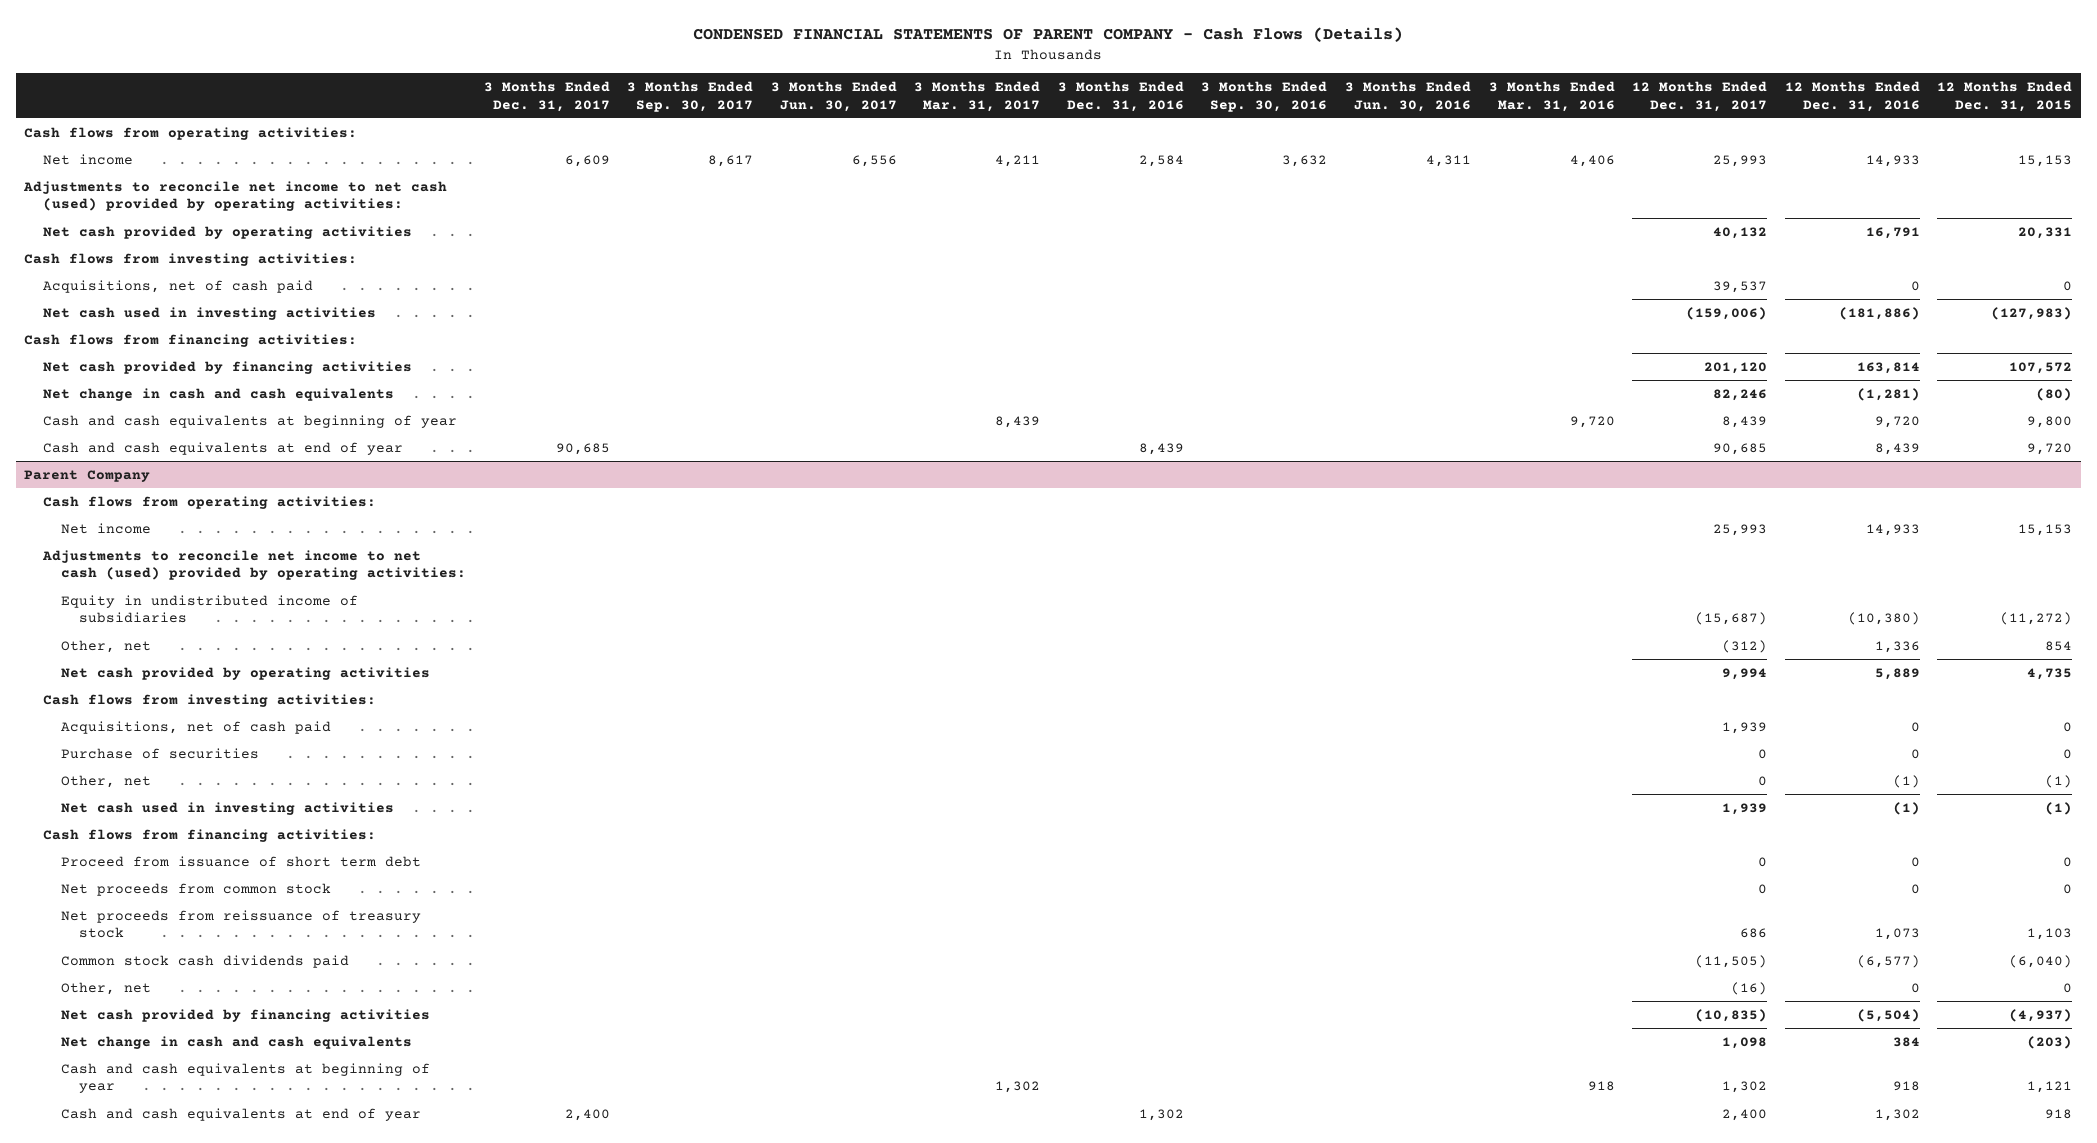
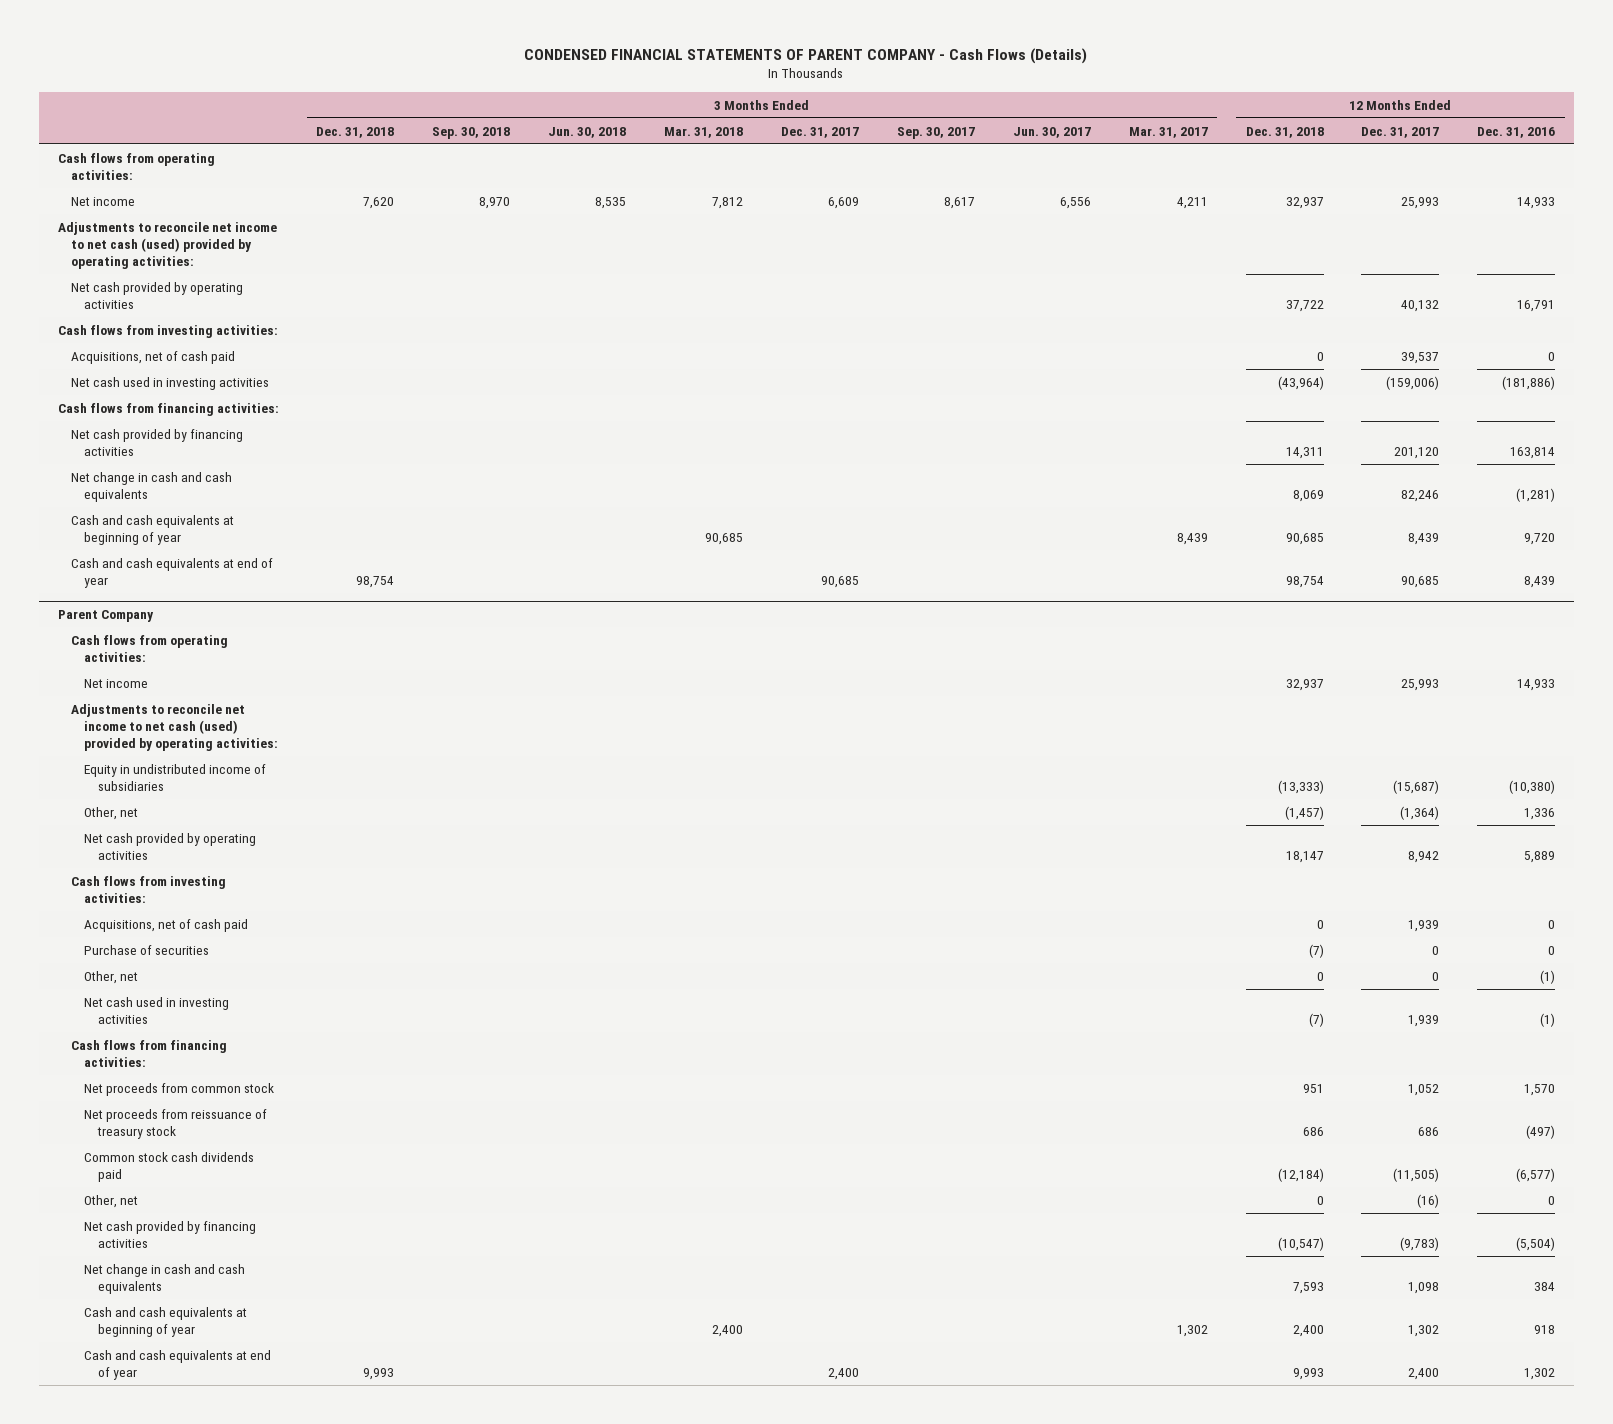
- | 3 Months Ended Dec. 31, 2017 | 3 Months Ended Sep. 30, 2017 | 3 Months Ended Jun. 30, 2017 | 3 Months Ended Mar. 31, 2017 | 3 Months Ended Dec. 31, 2016 | 3 Months Ended Sep. 30, 2016 | 3 Months Ended Jun. 30, 2016 | 3 Months Ended Mar. 31, 2016 | 12 Months Ended Dec. 31, 2017 | 12 Months Ended Dec. 31, 2016 | 12 Months Ended Dec. 31, 2015
+ | 3 Months Ended Dec. 31, 2018 | 3 Months Ended Sep. 30, 2018 | 3 Months Ended Jun. 30, 2018 | 3 Months Ended Mar. 31, 2018 | 3 Months Ended Dec. 31, 2017 | 3 Months Ended Sep. 30, 2017 | 3 Months Ended Jun. 30, 2017 | 3 Months Ended Mar. 31, 2017 | 12 Months Ended Dec. 31, 2018 | 12 Months Ended Dec. 31, 2017 | 12 Months Ended Dec. 31, 2016
@ Parent Company
- Other, net | | | | | | | | | (312) | 1,336 | 854
- Net cash provided by operating activities | | | | | | | | | 9,994 | 5,889 | 4,735
+ Other, net | | | | | | | | | (1,457) | (1,364) | 1,336
+ Net cash provided by operating activities | | | | | | | | | 18,147 | 8,942 | 5,889
- Proceed from issuance of short term debt | | | | | | | | | 0 | 0 | 0
- Net proceeds from common stock | | | | | | | | | 0 | 0 | 0
- Net proceeds from reissuance of treasury stock | | | | | | | | | 686 | 1,073 | 1,103
+ Net proceeds from common stock | | | | | | | | | 951 | 1,052 | 1,570
+ Net proceeds from reissuance of treasury stock | | | | | | | | | 686 | 686 | (497)
- Net cash provided by financing activities | | | | | | | | | (10,835) | (5,504) | (4,937)
+ Net cash provided by financing activities | | | | | | | | | (10,547) | (9,783) | (5,504)

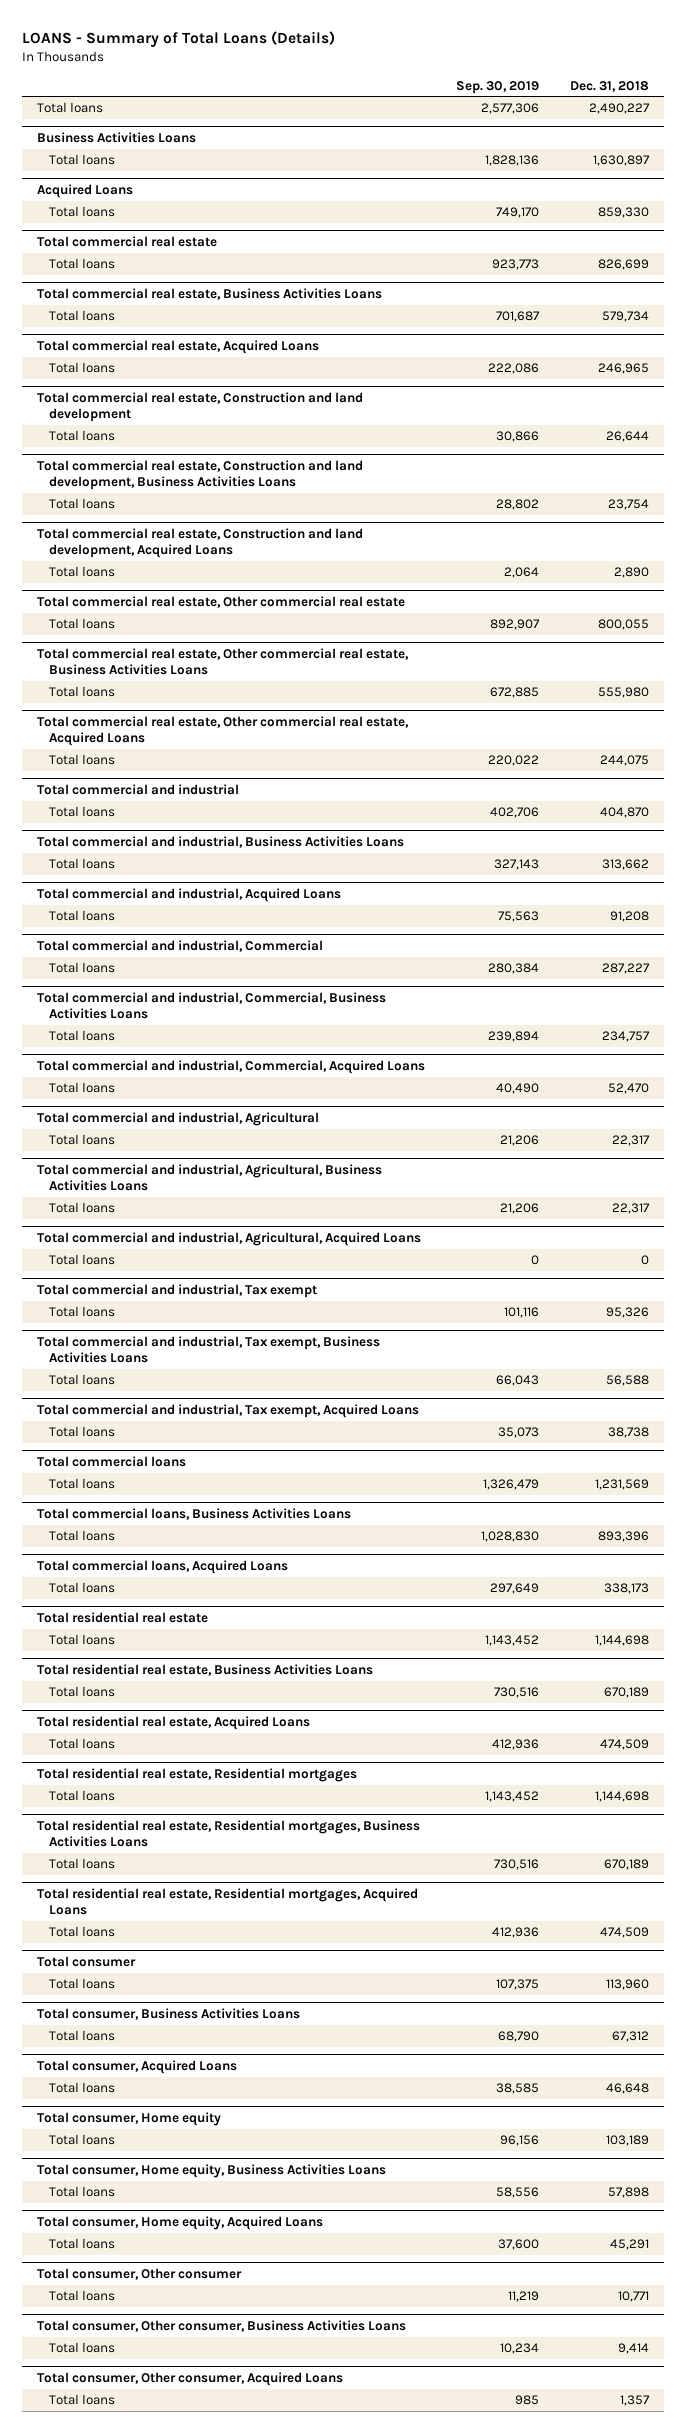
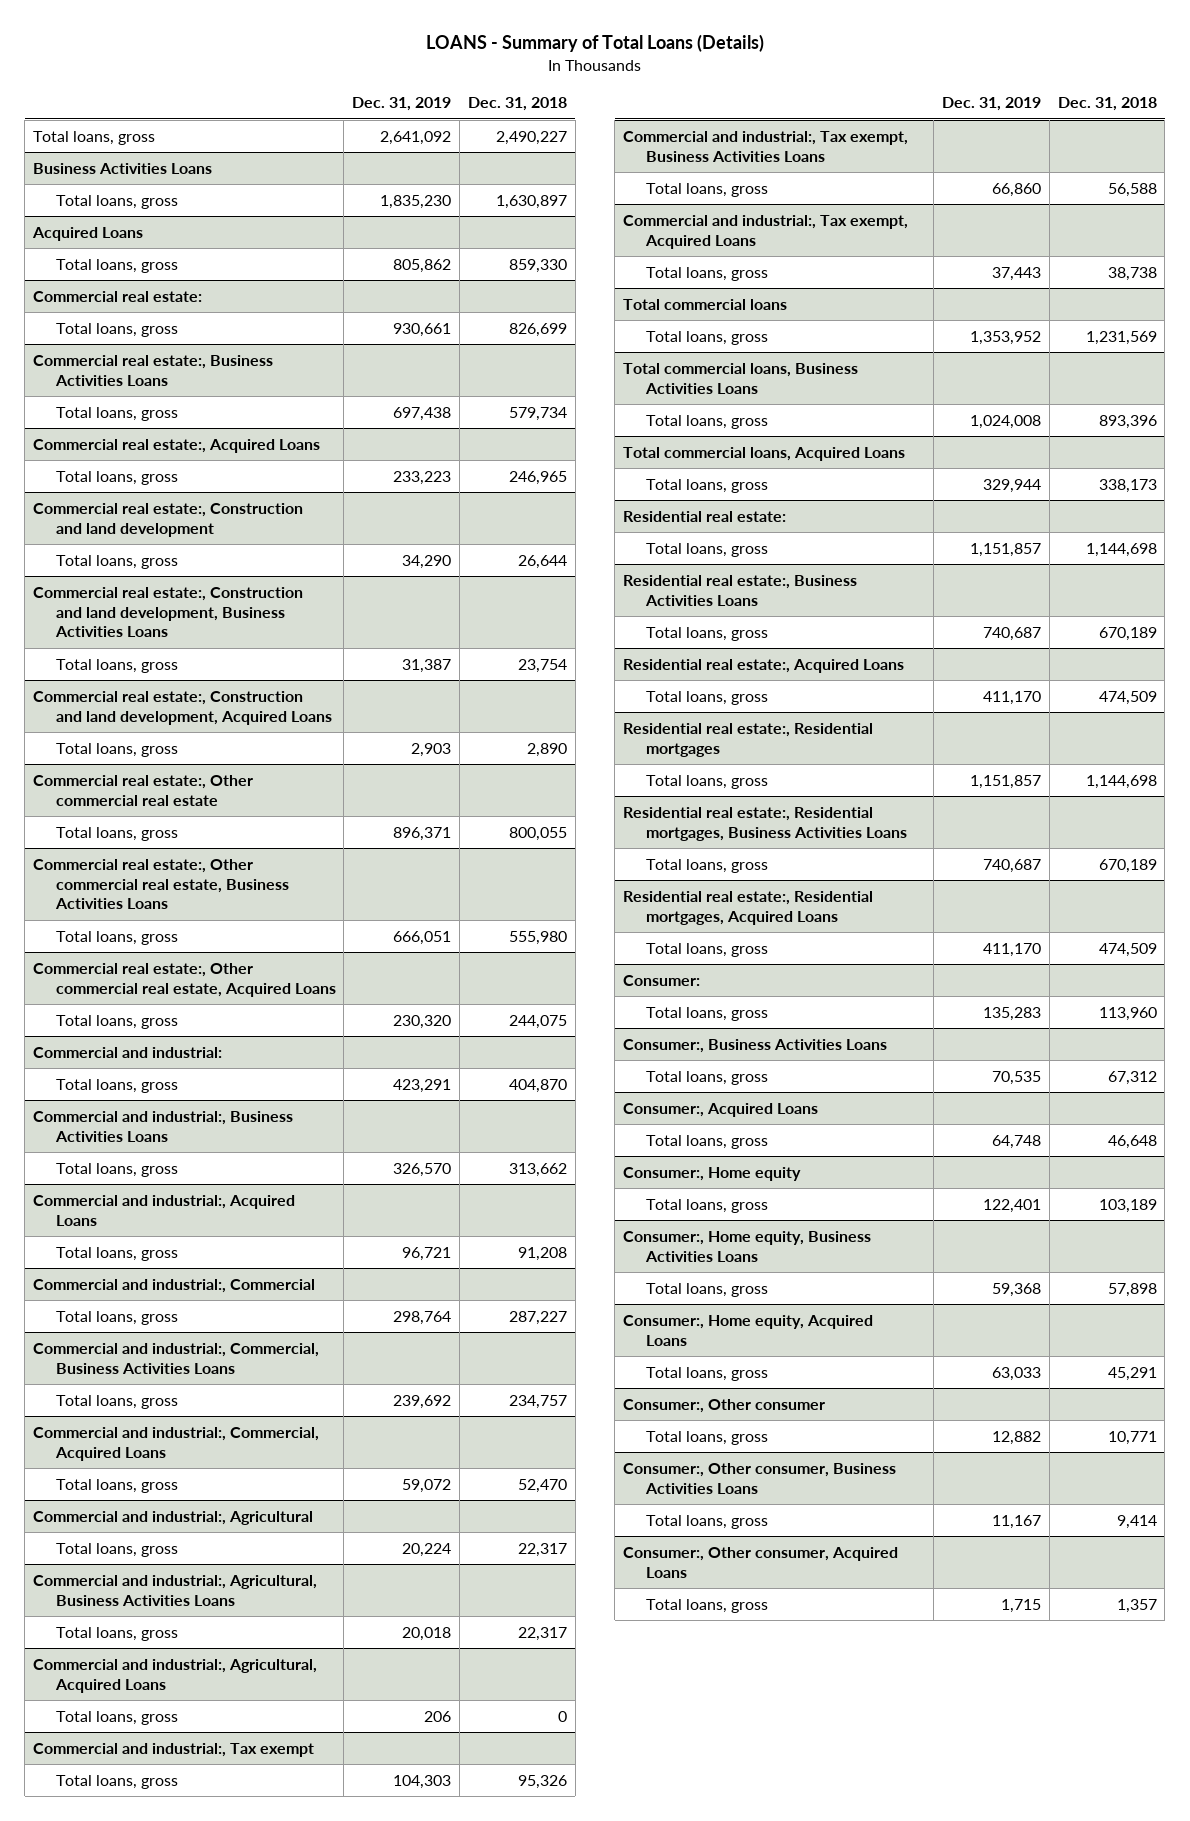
- | Sep. 30, 2019 | Dec. 31, 2018
+ | Dec. 31, 2019 | Dec. 31, 2018
- Total loans | 2,577,306 | 2,490,227
+ Total loans, gross | 2,641,092 | 2,490,227
@ Business Activities Loans
- Total loans | 1,828,136 | 1,630,897
+ Total loans, gross | 1,835,230 | 1,630,897
@ Acquired Loans
- Total loans | 749,170 | 859,330
- Total commercial real estate
- Total loans | 923,773 | 826,699
- Total commercial real estate, Business Activities Loans
- Total loans | 701,687 | 579,734
- Total commercial real estate, Acquired Loans
- Total loans | 222,086 | 246,965
- Total commercial real estate, Construction and land development
- Total loans | 30,866 | 26,644
- Total commercial real estate, Construction and land development, Business Activities Loans
- Total loans | 28,802 | 23,754
- Total commercial real estate, Construction and land development, Acquired Loans
- Total loans | 2,064 | 2,890
- Total commercial real estate, Other commercial real estate
- Total loans | 892,907 | 800,055
- Total commercial real estate, Other commercial real estate, Business Activities Loans
- Total loans | 672,885 | 555,980
- Total commercial real estate, Other commercial real estate, Acquired Loans
- Total loans | 220,022 | 244,075
- Total commercial and industrial
- Total loans | 402,706 | 404,870
- Total commercial and industrial, Business Activities Loans
- Total loans | 327,143 | 313,662
- Total commercial and industrial, Acquired Loans
- Total loans | 75,563 | 91,208
- Total commercial and industrial, Commercial
- Total loans | 280,384 | 287,227
- Total commercial and industrial, Commercial, Business Activities Loans
- Total loans | 239,894 | 234,757
- Total commercial and industrial, Commercial, Acquired Loans
- Total loans | 40,490 | 52,470
- Total commercial and industrial, Agricultural
- Total loans | 21,206 | 22,317
- Total commercial and industrial, Agricultural, Business Activities Loans
- Total loans | 21,206 | 22,317
- Total commercial and industrial, Agricultural, Acquired Loans
- Total loans | 0 | 0
- Total commercial and industrial, Tax exempt
- Total loans | 101,116 | 95,326
- Total commercial and industrial, Tax exempt, Business Activities Loans
- Total loans | 66,043 | 56,588
- Total commercial and industrial, Tax exempt, Acquired Loans
- Total loans | 35,073 | 38,738
@ Acquired Loans
+ Total loans, gross | 805,862 | 859,330
+ Commercial real estate:
+ Total loans, gross | 930,661 | 826,699
+ Commercial real estate:, Business Activities Loans
+ Total loans, gross | 697,438 | 579,734
+ Commercial real estate:, Acquired Loans
+ Total loans, gross | 233,223 | 246,965
+ Commercial real estate:, Construction and land development
+ Total loans, gross | 34,290 | 26,644
+ Commercial real estate:, Construction and land development, Business Activities Loans
+ Total loans, gross | 31,387 | 23,754
+ Commercial real estate:, Construction and land development, Acquired Loans
+ Total loans, gross | 2,903 | 2,890
+ Commercial real estate:, Other commercial real estate
+ Total loans, gross | 896,371 | 800,055
+ Commercial real estate:, Other commercial real estate, Business Activities Loans
+ Total loans, gross | 666,051 | 555,980
+ Commercial real estate:, Other commercial real estate, Acquired Loans
+ Total loans, gross | 230,320 | 244,075
+ Commercial and industrial:
+ Total loans, gross | 423,291 | 404,870
+ Commercial and industrial:, Business Activities Loans
+ Total loans, gross | 326,570 | 313,662
+ Commercial and industrial:, Acquired Loans
+ Total loans, gross | 96,721 | 91,208
+ Commercial and industrial:, Commercial
+ Total loans, gross | 298,764 | 287,227
+ Commercial and industrial:, Commercial, Business Activities Loans
+ Total loans, gross | 239,692 | 234,757
+ Commercial and industrial:, Commercial, Acquired Loans
+ Total loans, gross | 59,072 | 52,470
+ Commercial and industrial:, Agricultural
+ Total loans, gross | 20,224 | 22,317
+ Commercial and industrial:, Agricultural, Business Activities Loans
+ Total loans, gross | 20,018 | 22,317
+ Commercial and industrial:, Agricultural, Acquired Loans
+ Total loans, gross | 206 | 0
+ Commercial and industrial:, Tax exempt
+ Total loans, gross | 104,303 | 95,326
+ Commercial and industrial:, Tax exempt, Business Activities Loans
+ Total loans, gross | 66,860 | 56,588
+ Commercial and industrial:, Tax exempt, Acquired Loans
+ Total loans, gross | 37,443 | 38,738
@ Total commercial loans
- Total loans | 1,326,479 | 1,231,569
+ Total loans, gross | 1,353,952 | 1,231,569
@ Total commercial loans, Business Activities Loans
- Total loans | 1,028,830 | 893,396
+ Total loans, gross | 1,024,008 | 893,396
@ Total commercial loans, Acquired Loans
- Total loans | 297,649 | 338,173
- Total residential real estate
- Total loans | 1,143,452 | 1,144,698
- Total residential real estate, Business Activities Loans
- Total loans | 730,516 | 670,189
- Total residential real estate, Acquired Loans
- Total loans | 412,936 | 474,509
- Total residential real estate, Residential mortgages
- Total loans | 1,143,452 | 1,144,698
- Total residential real estate, Residential mortgages, Business Activities Loans
- Total loans | 730,516 | 670,189
- Total residential real estate, Residential mortgages, Acquired Loans
- Total loans | 412,936 | 474,509
- Total consumer
- Total loans | 107,375 | 113,960
- Total consumer, Business Activities Loans
- Total loans | 68,790 | 67,312
- Total consumer, Acquired Loans
- Total loans | 38,585 | 46,648
- Total consumer, Home equity
- Total loans | 96,156 | 103,189
- Total consumer, Home equity, Business Activities Loans
- Total loans | 58,556 | 57,898
- Total consumer, Home equity, Acquired Loans
- Total loans | 37,600 | 45,291
- Total consumer, Other consumer
- Total loans | 11,219 | 10,771
- Total consumer, Other consumer, Business Activities Loans
- Total loans | 10,234 | 9,414
- Total consumer, Other consumer, Acquired Loans
- Total loans | 985 | 1,357
@ Total commercial loans, Acquired Loans
+ Total loans, gross | 329,944 | 338,173
+ Residential real estate:
+ Total loans, gross | 1,151,857 | 1,144,698
+ Residential real estate:, Business Activities Loans
+ Total loans, gross | 740,687 | 670,189
+ Residential real estate:, Acquired Loans
+ Total loans, gross | 411,170 | 474,509
+ Residential real estate:, Residential mortgages
+ Total loans, gross | 1,151,857 | 1,144,698
+ Residential real estate:, Residential mortgages, Business Activities Loans
+ Total loans, gross | 740,687 | 670,189
+ Residential real estate:, Residential mortgages, Acquired Loans
+ Total loans, gross | 411,170 | 474,509
+ Consumer:
+ Total loans, gross | 135,283 | 113,960
+ Consumer:, Business Activities Loans
+ Total loans, gross | 70,535 | 67,312
+ Consumer:, Acquired Loans
+ Total loans, gross | 64,748 | 46,648
+ Consumer:, Home equity
+ Total loans, gross | 122,401 | 103,189
+ Consumer:, Home equity, Business Activities Loans
+ Total loans, gross | 59,368 | 57,898
+ Consumer:, Home equity, Acquired Loans
+ Total loans, gross | 63,033 | 45,291
+ Consumer:, Other consumer
+ Total loans, gross | 12,882 | 10,771
+ Consumer:, Other consumer, Business Activities Loans
+ Total loans, gross | 11,167 | 9,414
+ Consumer:, Other consumer, Acquired Loans
+ Total loans, gross | 1,715 | 1,357

